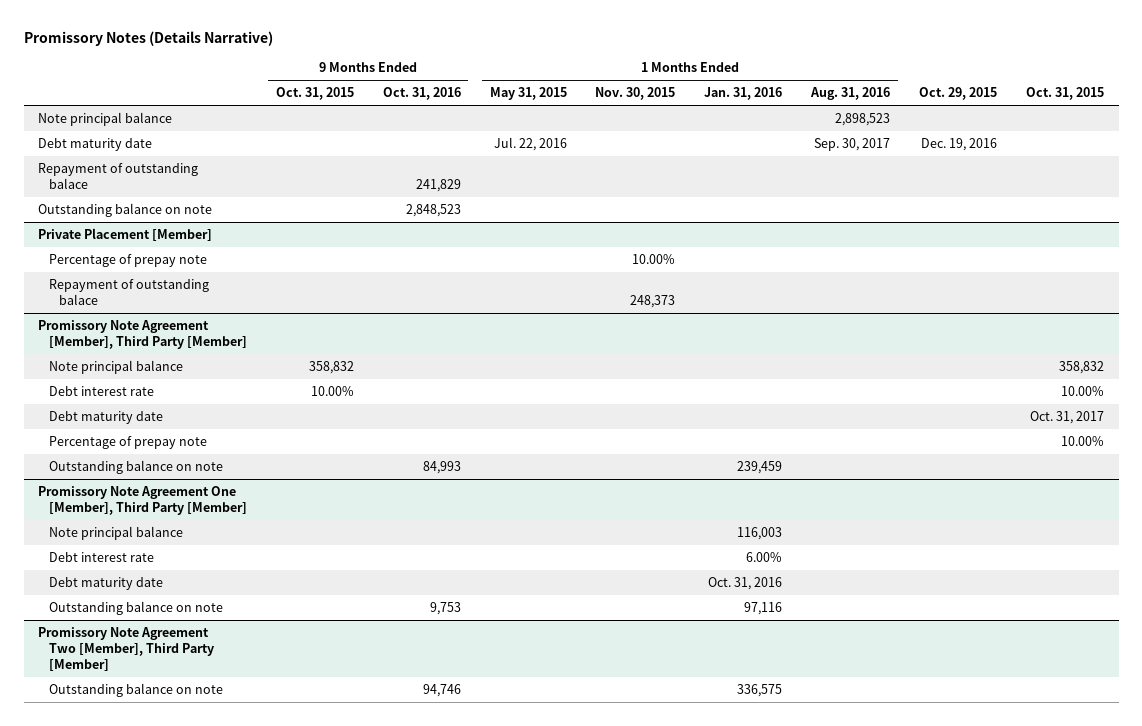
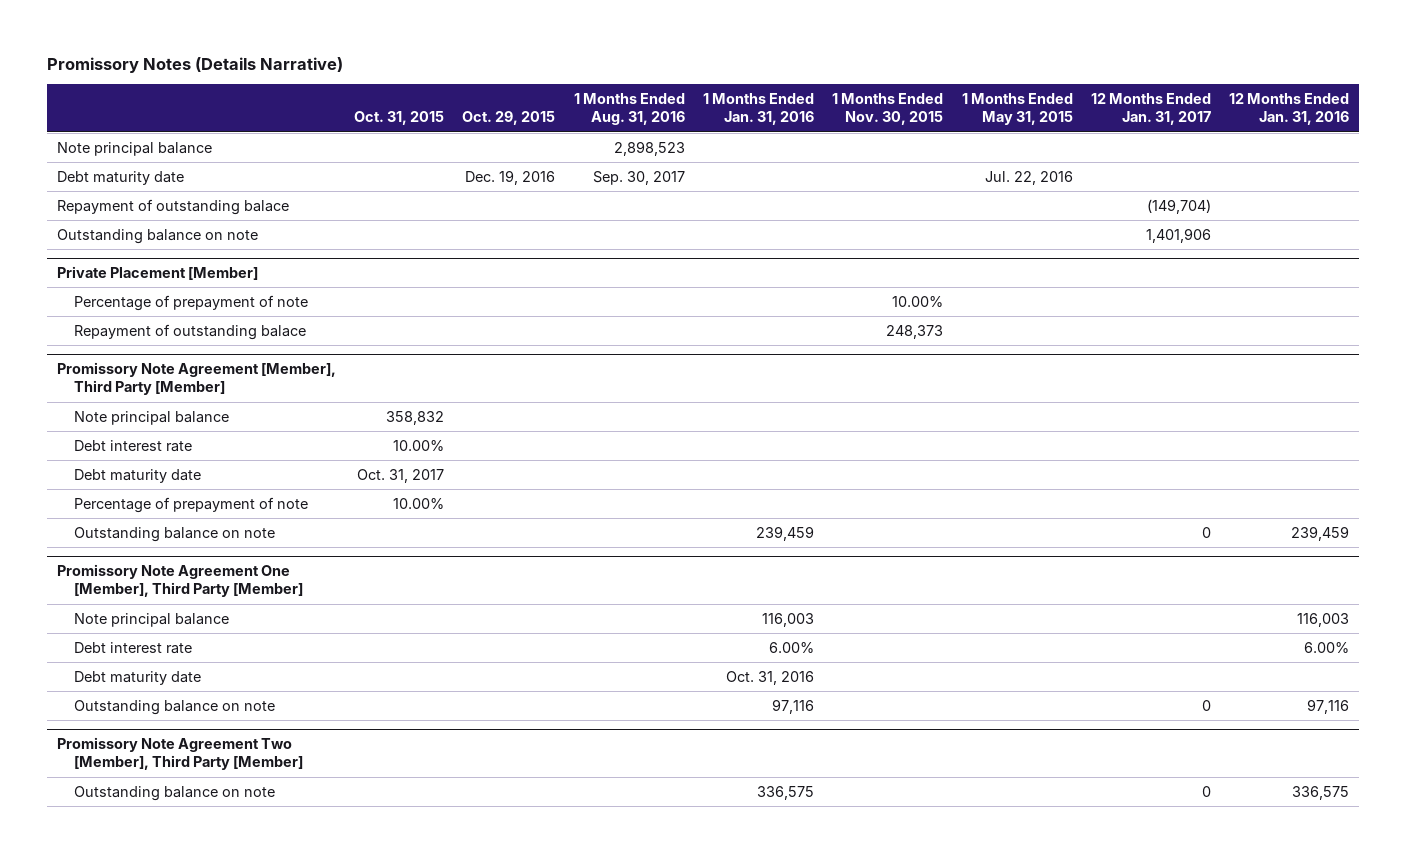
- | 9 Months Ended Oct. 31, 2015 | 9 Months Ended Oct. 31, 2016 | 1 Months Ended May 31, 2015 | 1 Months Ended Nov. 30, 2015 | 1 Months Ended Jan. 31, 2016 | 1 Months Ended Aug. 31, 2016 | Oct. 29, 2015 | Oct. 31, 2015
+ | Oct. 31, 2015 | Oct. 29, 2015 | 1 Months Ended Aug. 31, 2016 | 1 Months Ended Jan. 31, 2016 | 1 Months Ended Nov. 30, 2015 | 1 Months Ended May 31, 2015 | 12 Months Ended Jan. 31, 2017 | 12 Months Ended Jan. 31, 2016
@ Private Placement [Member]
- Percentage of prepay note | | | | 10.00% | | | |
+ Percentage of prepayment of note | | | | | 10.00% | | |
@ Promissory Note Agreement [Member], Third Party [Member]
- Percentage of prepay note | | | | | | | | 10.00%
+ Percentage of prepayment of note | 10.00% | | | | | | |

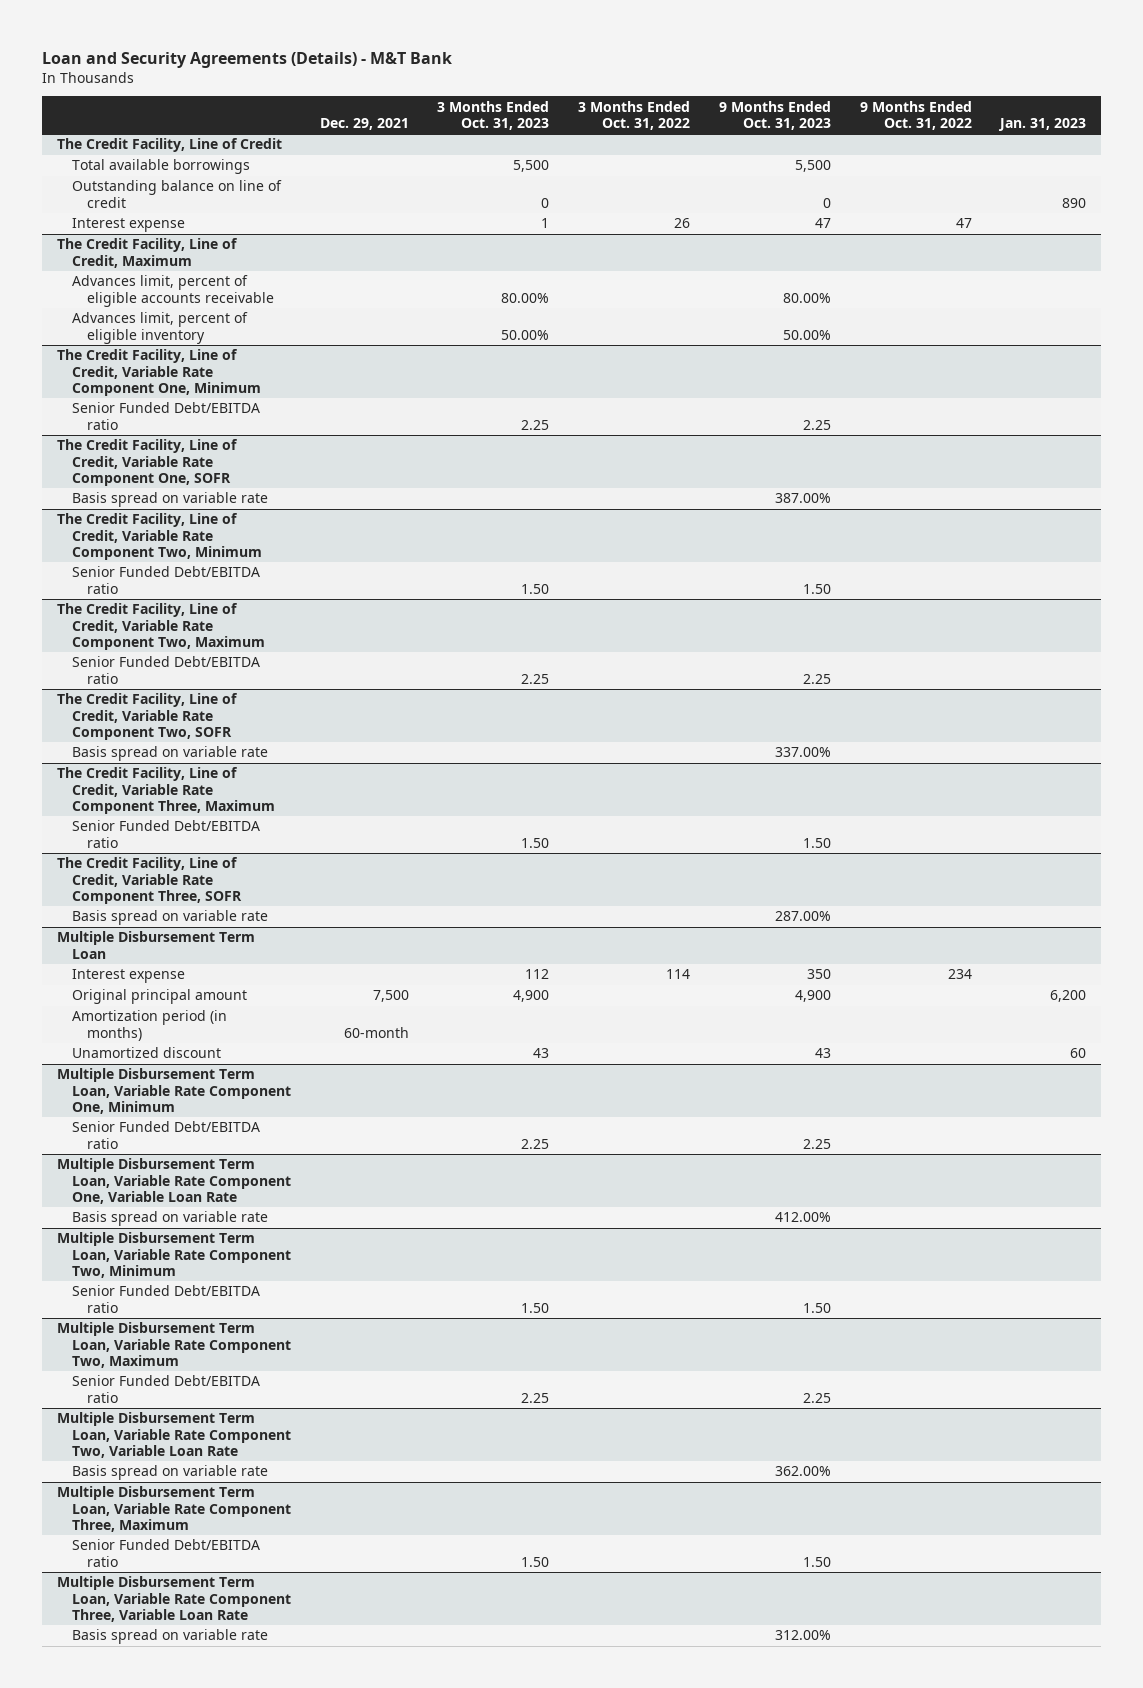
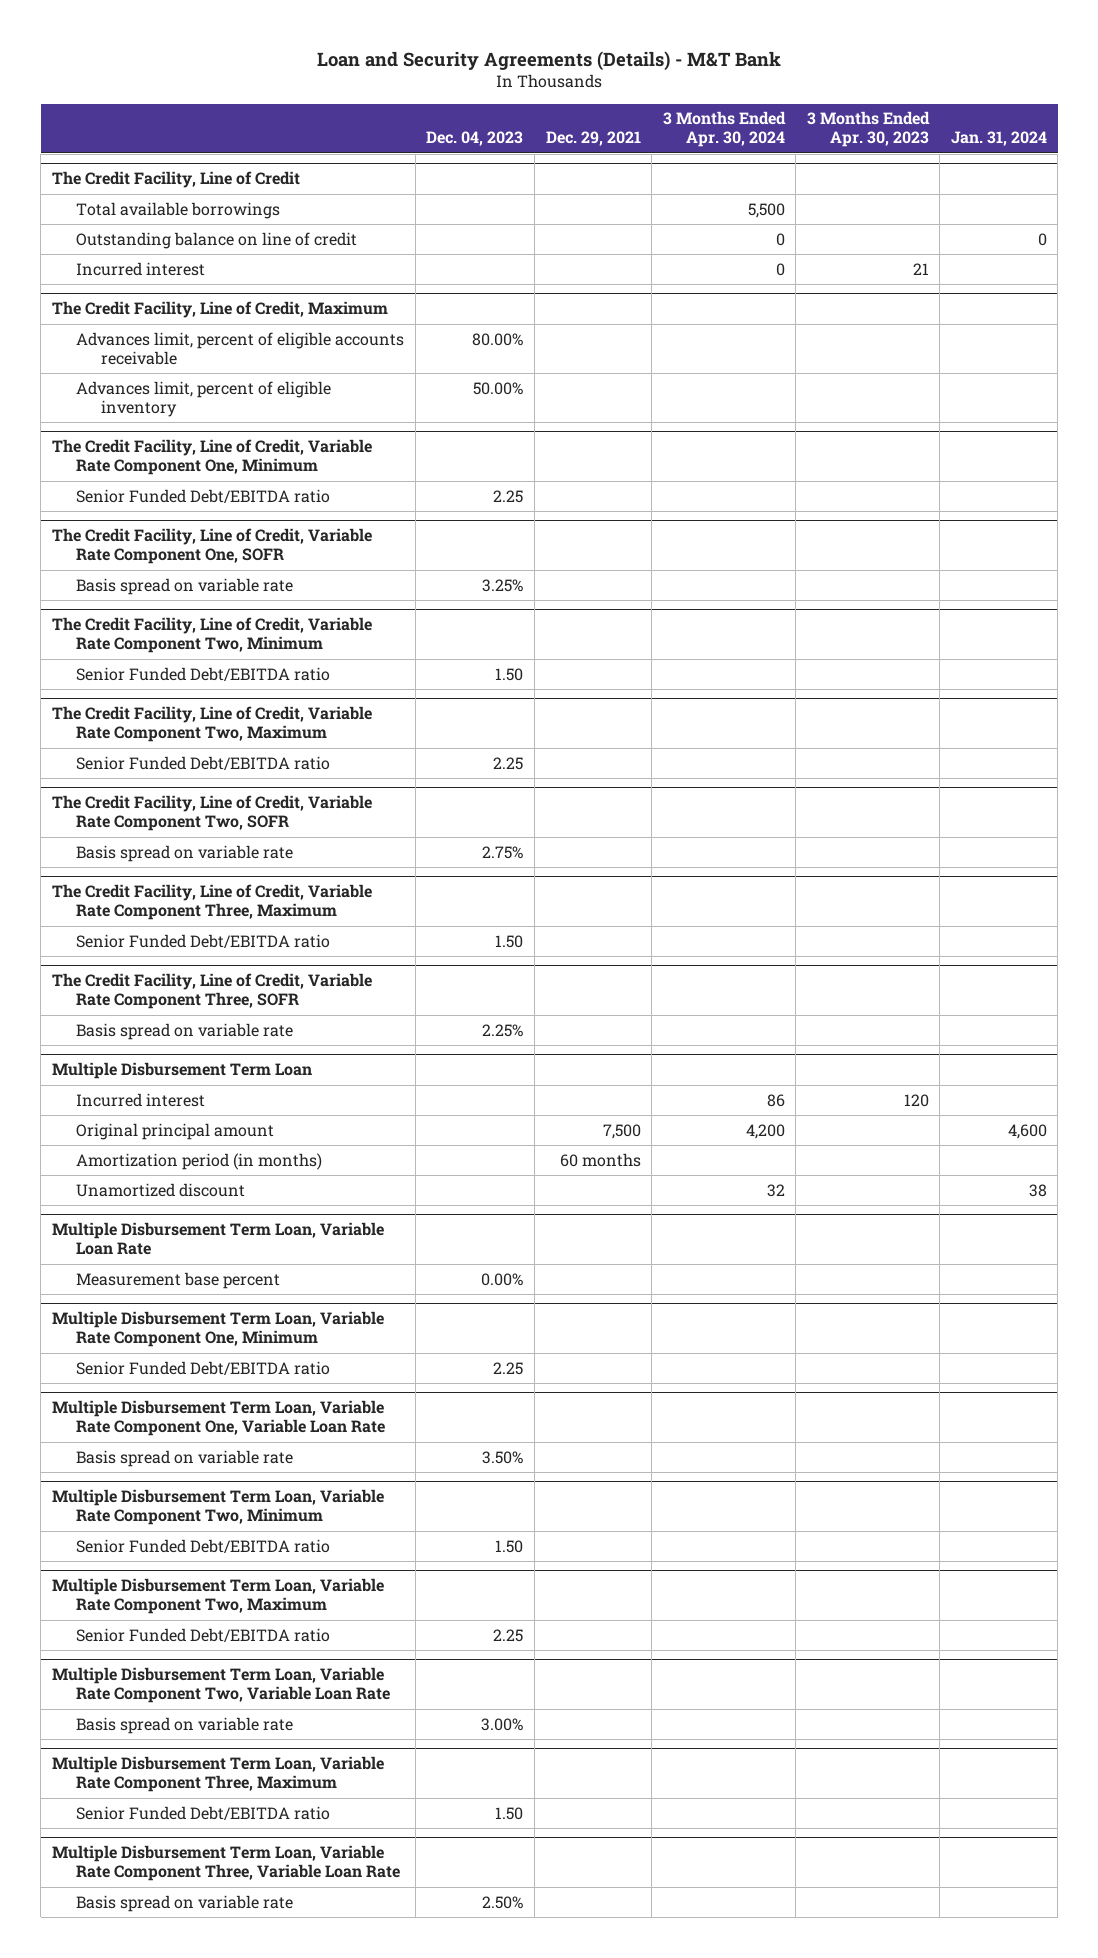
- | Dec. 29, 2021 | 3 Months Ended Oct. 31, 2023 | 3 Months Ended Oct. 31, 2022 | 9 Months Ended Oct. 31, 2023 | 9 Months Ended Oct. 31, 2022 | Jan. 31, 2023
+ | Dec. 04, 2023 | Dec. 29, 2021 | 3 Months Ended Apr. 30, 2024 | 3 Months Ended Apr. 30, 2023 | Jan. 31, 2024
@ The Credit Facility, Line of Credit
- Interest expense | | 1 | 26 | 47 | 47 |
+ Incurred interest | | | 0 | 21 |
@ Multiple Disbursement Term Loan
- Interest expense | | 112 | 114 | 350 | 234 |
+ Incurred interest | | | 86 | 120 |
- Amortization period (in months) | 60-month | | | | |
+ Amortization period (in months) | | 60 months | | |
+ Multiple Disbursement Term Loan, Variable Loan Rate
+ Measurement base percent | 0.00% | | | |

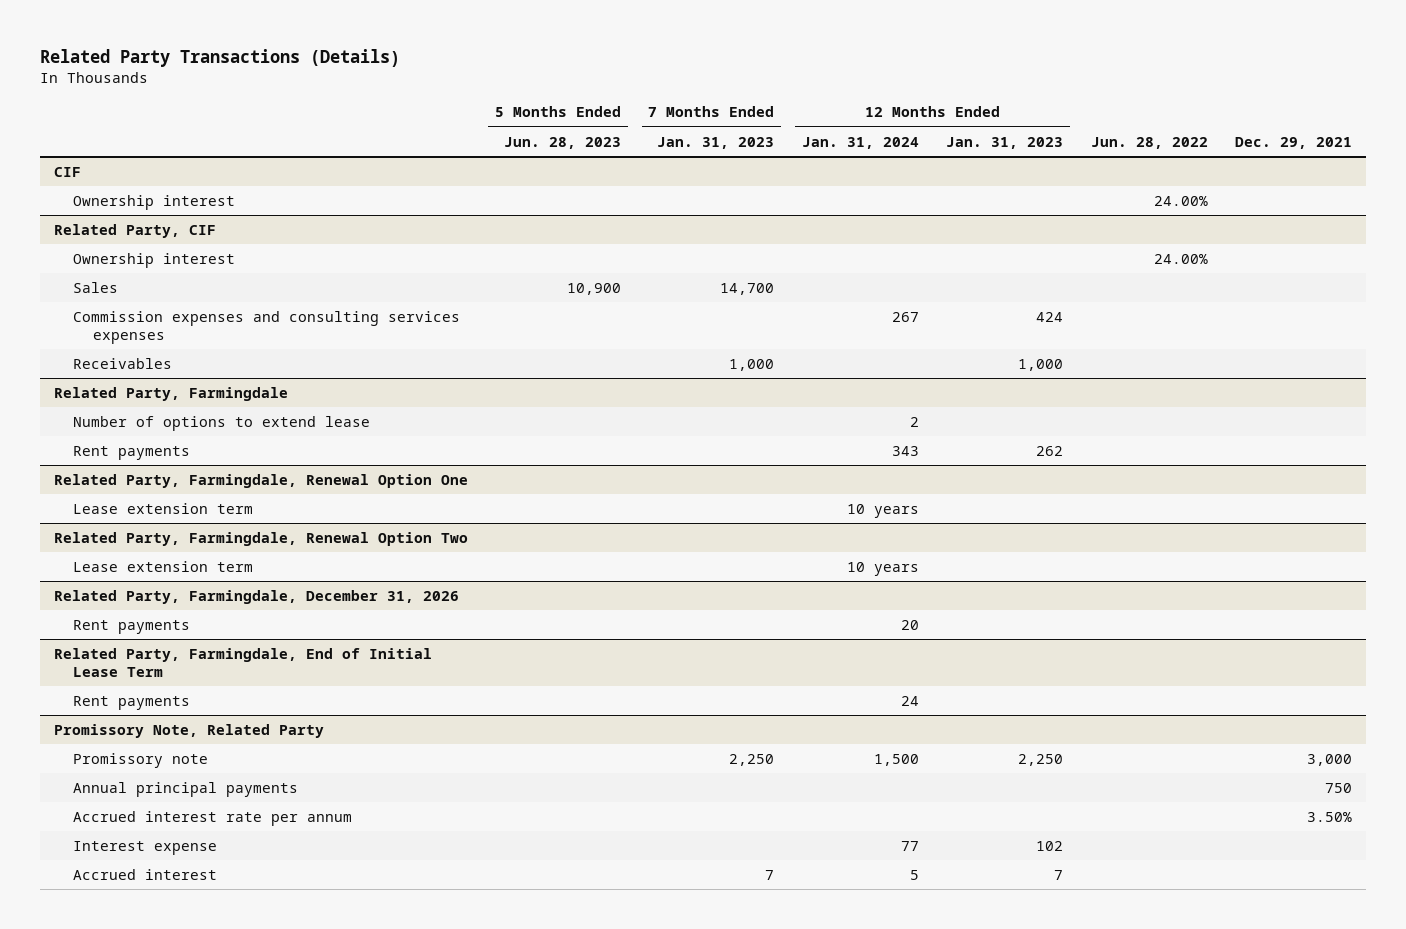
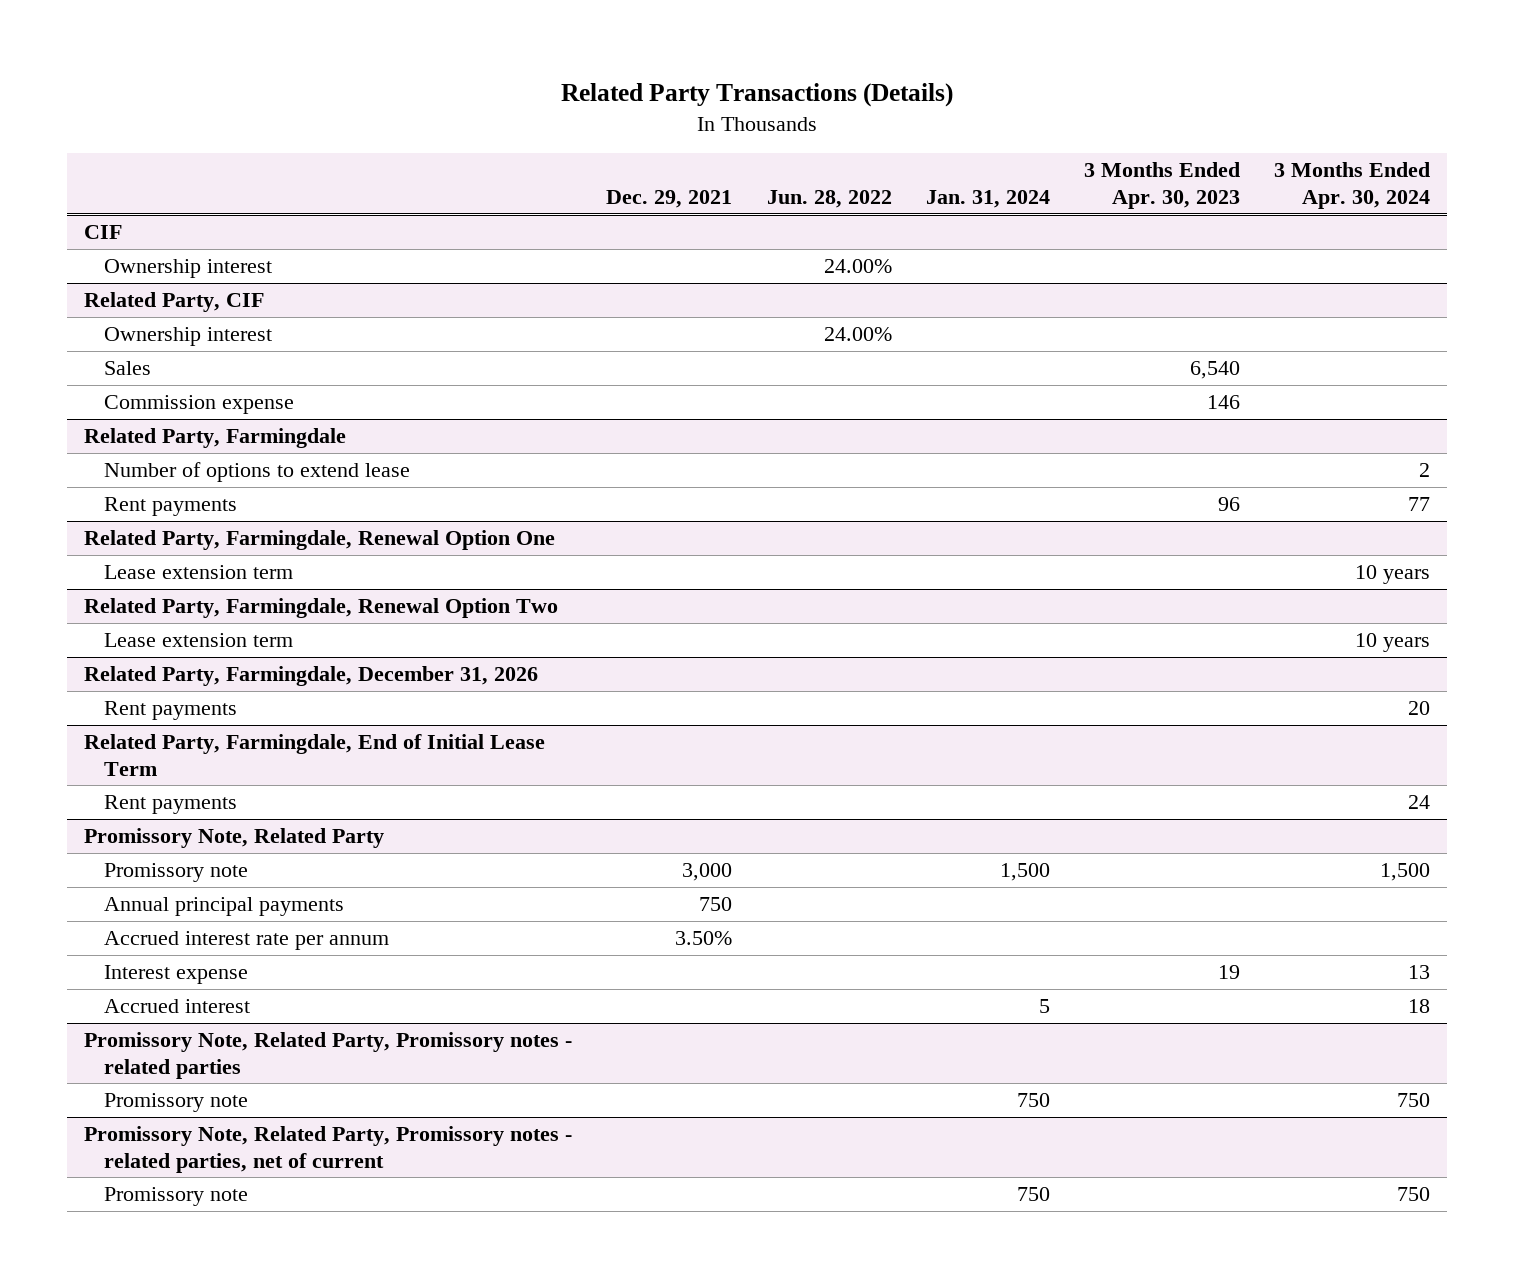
- | 5 Months Ended Jun. 28, 2023 | 7 Months Ended Jan. 31, 2023 | 12 Months Ended Jan. 31, 2024 | 12 Months Ended Jan. 31, 2023 | Jun. 28, 2022 | Dec. 29, 2021
+ | Dec. 29, 2021 | Jun. 28, 2022 | Jan. 31, 2024 | 3 Months Ended Apr. 30, 2023 | 3 Months Ended Apr. 30, 2024
@ Related Party, CIF
- Commission expenses and consulting services expenses | | | 267 | 424 | |
- Receivables | | 1,000 | | 1,000 | |
+ Commission expense | | | | 146 |
+ Promissory Note, Related Party, Promissory notes - related parties
+ Promissory note | | | 750 | | 750
+ Promissory Note, Related Party, Promissory notes - related parties, net of current
+ Promissory note | | | 750 | | 750

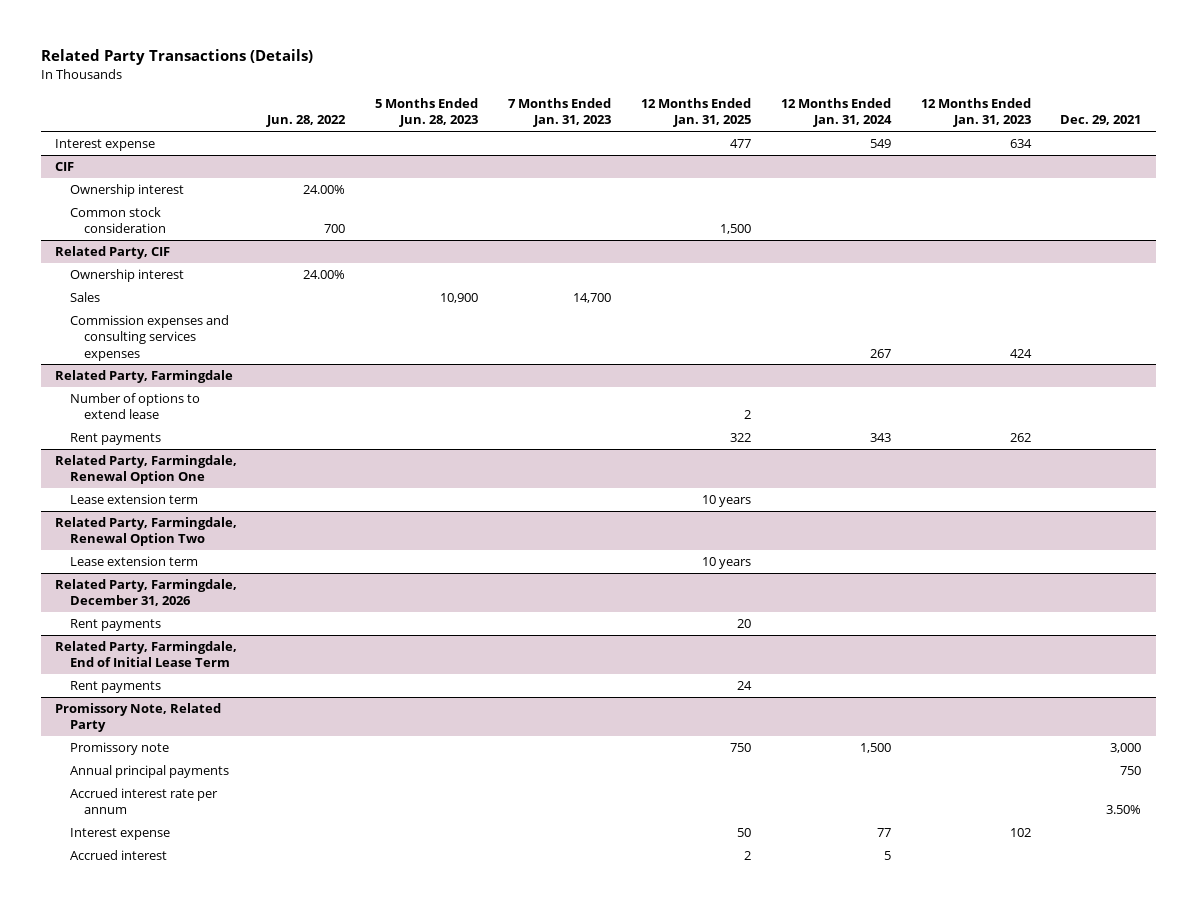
- | Dec. 29, 2021 | Jun. 28, 2022 | Jan. 31, 2024 | 3 Months Ended Apr. 30, 2023 | 3 Months Ended Apr. 30, 2024
+ | Jun. 28, 2022 | 5 Months Ended Jun. 28, 2023 | 7 Months Ended Jan. 31, 2023 | 12 Months Ended Jan. 31, 2025 | 12 Months Ended Jan. 31, 2024 | 12 Months Ended Jan. 31, 2023 | Dec. 29, 2021
+ Interest expense | | | | 477 | 549 | 634 |
@ CIF
+ Common stock consideration | 700 | | | 1,500 | | |
@ Related Party, CIF
- Commission expense | | | | 146 |
+ Commission expenses and consulting services expenses | | | | | 267 | 424 |
- Promissory Note, Related Party, Promissory notes - related parties
- Promissory note | | | 750 | | 750
- Promissory Note, Related Party, Promissory notes - related parties, net of current
- Promissory note | | | 750 | | 750

